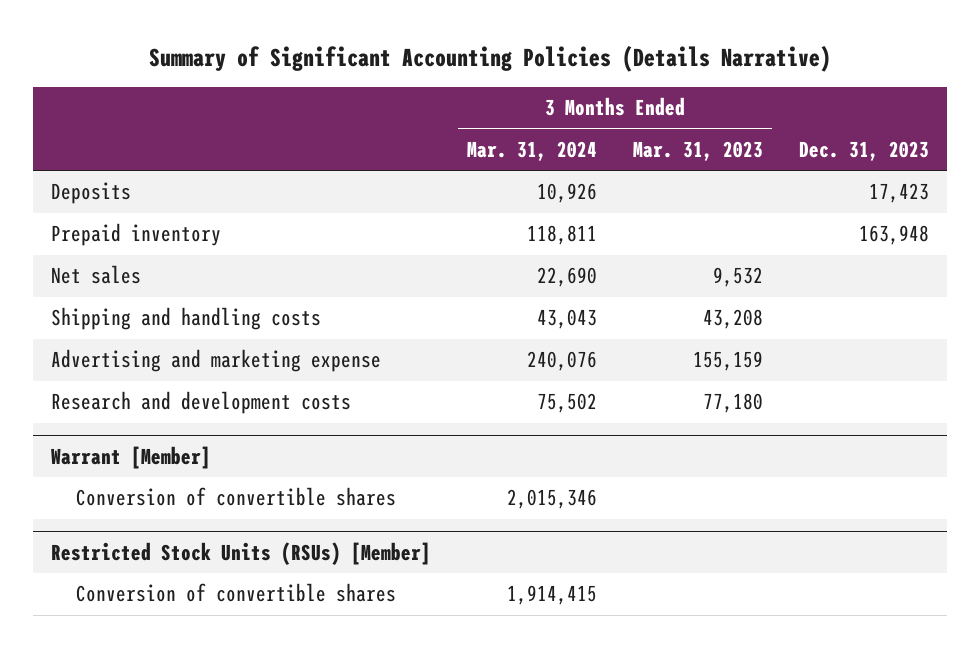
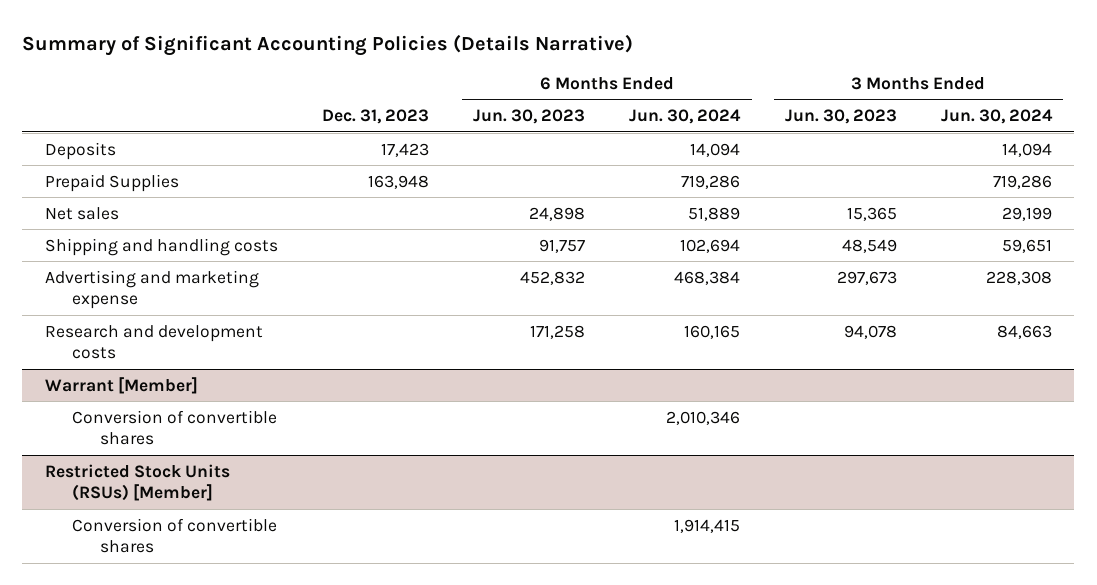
- | 3 Months Ended Mar. 31, 2024 | 3 Months Ended Mar. 31, 2023 | Dec. 31, 2023
+ | Dec. 31, 2023 | 6 Months Ended Jun. 30, 2023 | 6 Months Ended Jun. 30, 2024 | 3 Months Ended Jun. 30, 2023 | 3 Months Ended Jun. 30, 2024
- Prepaid inventory | 118,811 | | 163,948
+ Prepaid Supplies | 163,948 | | 719,286 | | 719,286

